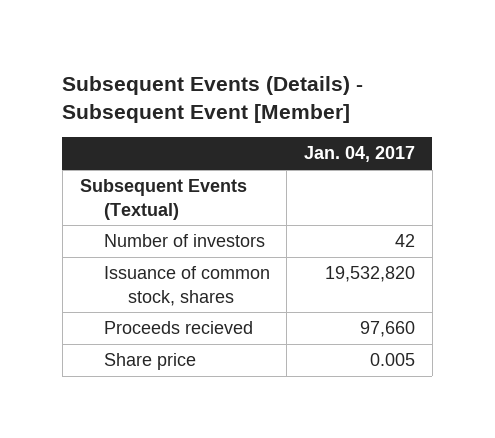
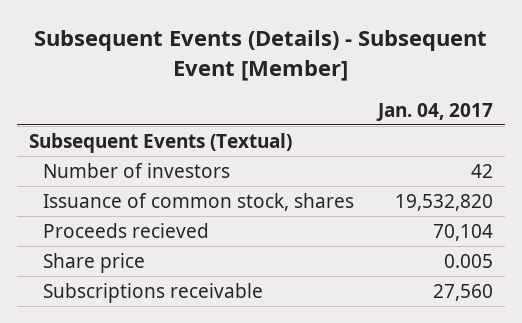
- Proceeds recieved | 97,660
+ Proceeds recieved | 70,104
+ Subscriptions receivable | 27,560

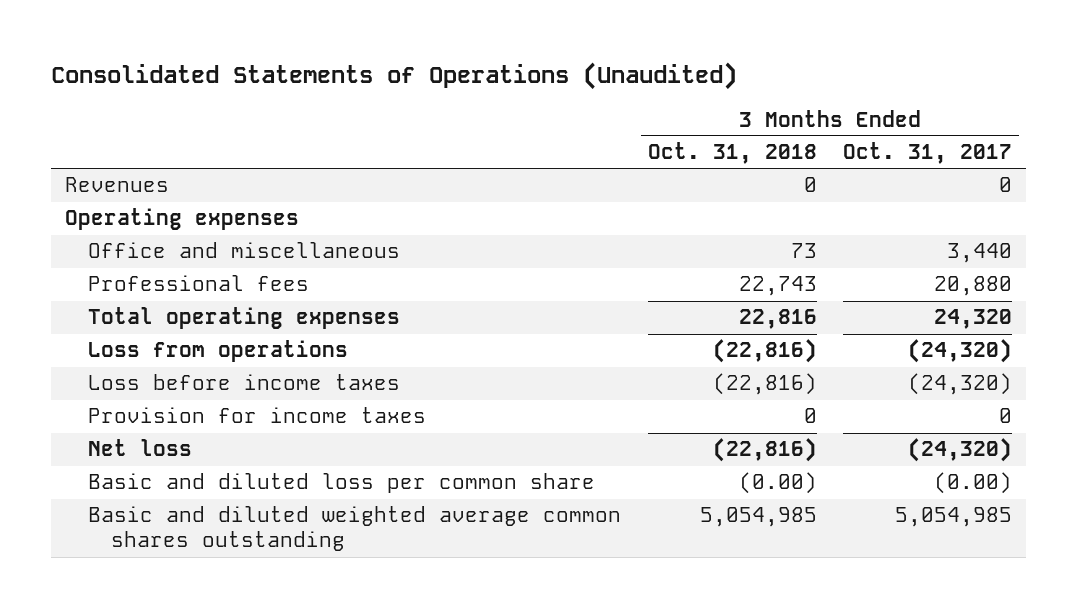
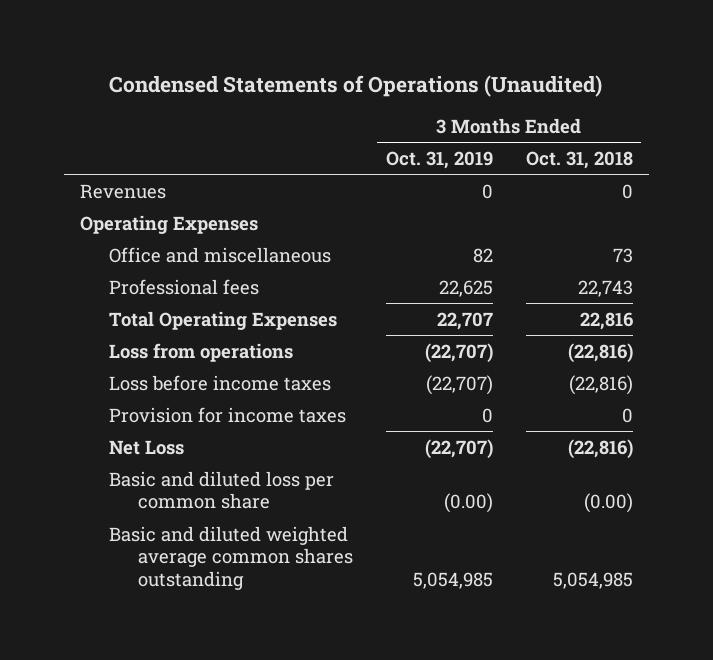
- Consolidated Statements of Operations (Unaudited)
+ Condensed Statements of Operations (Unaudited)
- | 3 Months Ended Oct. 31, 2018 | 3 Months Ended Oct. 31, 2017
+ | 3 Months Ended Oct. 31, 2019 | 3 Months Ended Oct. 31, 2018
- Operating expenses
+ Operating Expenses
- Total operating expenses | 22,816 | 24,320
+ Total Operating Expenses | 22,707 | 22,816
- Net loss | (22,816) | (24,320)
+ Net Loss | (22,707) | (22,816)

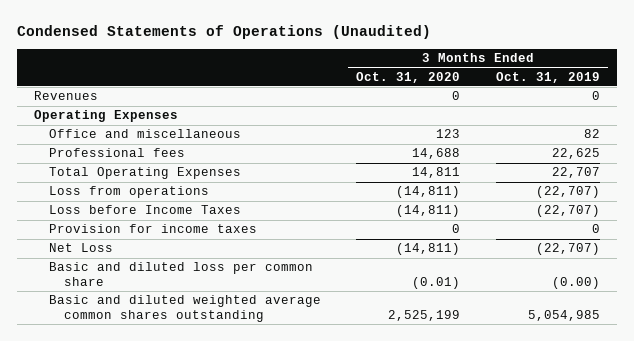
- | 3 Months Ended Oct. 31, 2019 | 3 Months Ended Oct. 31, 2018
+ | 3 Months Ended Oct. 31, 2020 | 3 Months Ended Oct. 31, 2019
- Loss before income taxes | (22,707) | (22,816)
+ Loss before Income Taxes | (14,811) | (22,707)

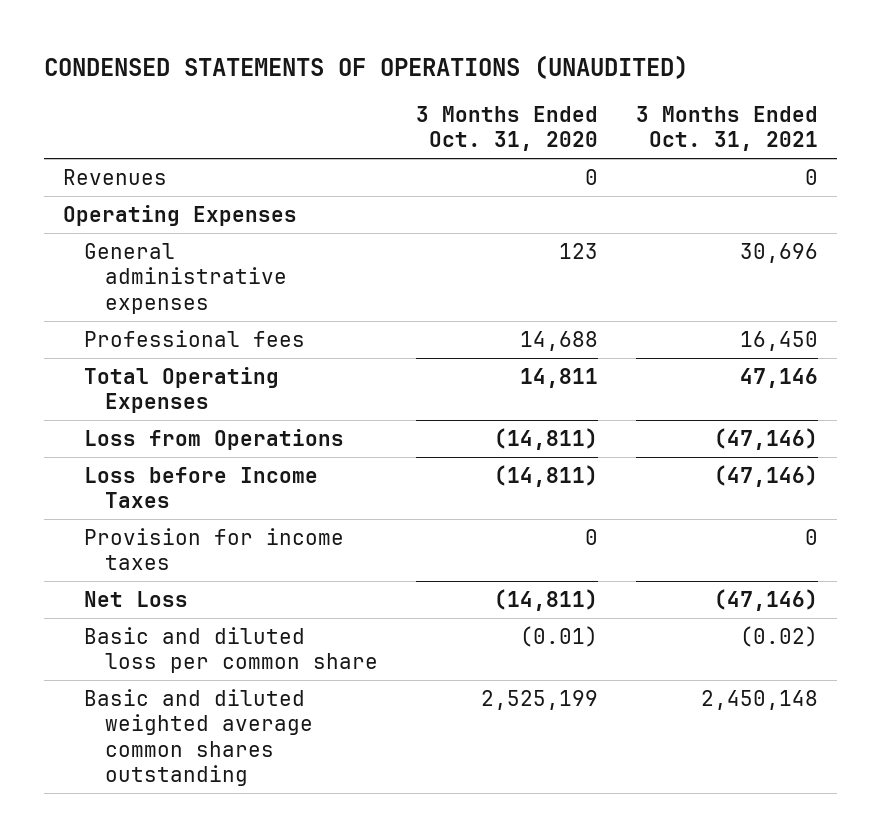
- Condensed Statements of Operations (Unaudited)
+ CONDENSED STATEMENTS OF OPERATIONS (UNAUDITED)
- | 3 Months Ended Oct. 31, 2020 | 3 Months Ended Oct. 31, 2019
+ | 3 Months Ended Oct. 31, 2020 | 3 Months Ended Oct. 31, 2021
- Office and miscellaneous | 123 | 82
+ General administrative expenses | 123 | 30,696
- Loss from operations | (14,811) | (22,707)
+ Loss from Operations | (14,811) | (47,146)

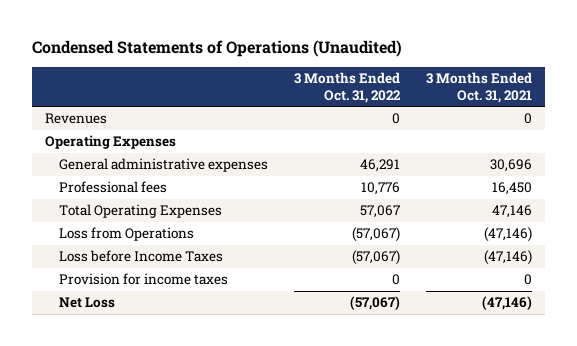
- CONDENSED STATEMENTS OF OPERATIONS (UNAUDITED)
+ Condensed Statements of Operations (Unaudited)
- | 3 Months Ended Oct. 31, 2020 | 3 Months Ended Oct. 31, 2021
+ | 3 Months Ended Oct. 31, 2022 | 3 Months Ended Oct. 31, 2021
- Basic and diluted loss per common share | (0.01) | (0.02)
- Basic and diluted weighted average common shares outstanding | 2,525,199 | 2,450,148

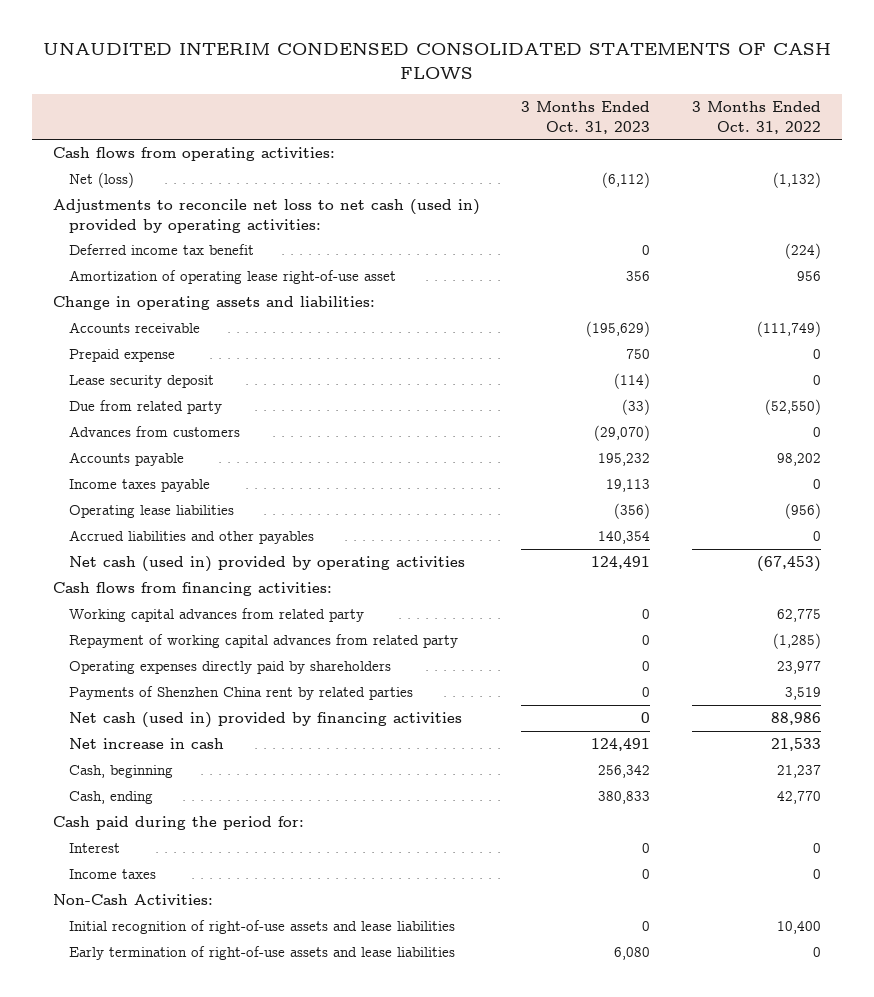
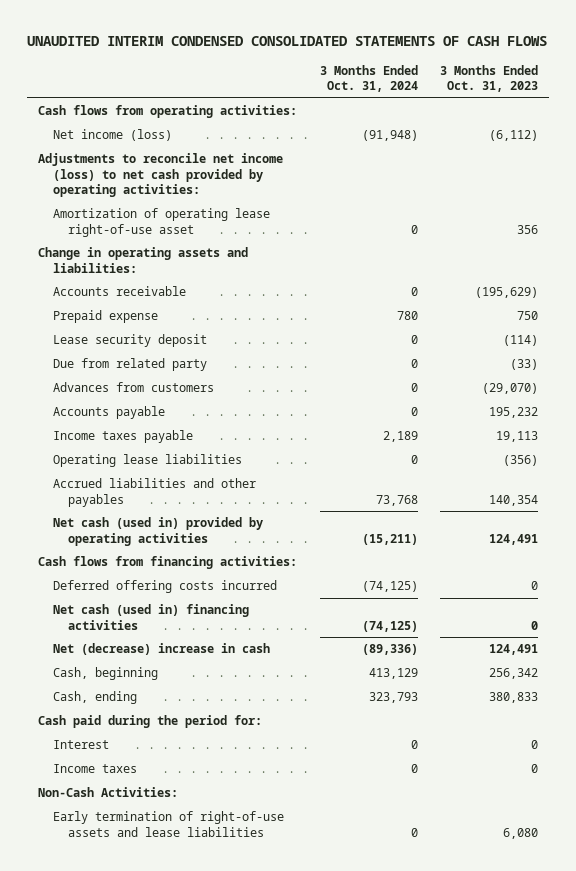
- | 3 Months Ended Oct. 31, 2023 | 3 Months Ended Oct. 31, 2022
+ | 3 Months Ended Oct. 31, 2024 | 3 Months Ended Oct. 31, 2023
- Net (loss) | (6,112) | (1,132)
- Adjustments to reconcile net loss to net cash (used in) provided by operating activities:
- Deferred income tax benefit | 0 | (224)
+ Net income (loss) | (91,948) | (6,112)
+ Adjustments to reconcile net income (loss) to net cash provided by operating activities:
- Working capital advances from related party | 0 | 62,775
- Repayment of working capital advances from related party | 0 | (1,285)
- Operating expenses directly paid by shareholders | 0 | 23,977
- Payments of Shenzhen China rent by related parties | 0 | 3,519
- Net cash (used in) provided by financing activities | 0 | 88,986
- Net increase in cash | 124,491 | 21,533
+ Deferred offering costs incurred | (74,125) | 0
+ Net cash (used in) financing activities | (74,125) | 0
+ Net (decrease) increase in cash | (89,336) | 124,491
- Initial recognition of right-of-use assets and lease liabilities | 0 | 10,400

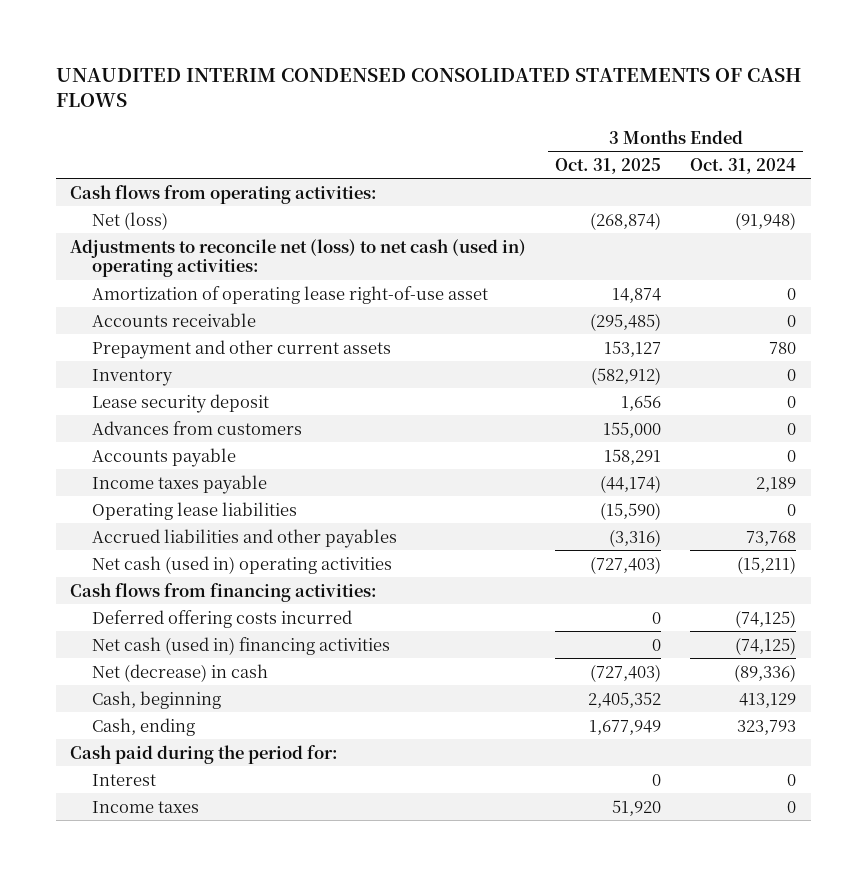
- | 3 Months Ended Oct. 31, 2024 | 3 Months Ended Oct. 31, 2023
+ | 3 Months Ended Oct. 31, 2025 | 3 Months Ended Oct. 31, 2024
- Net income (loss) | (91,948) | (6,112)
- Adjustments to reconcile net income (loss) to net cash provided by operating activities:
+ Net (loss) | (268,874) | (91,948)
+ Adjustments to reconcile net (loss) to net cash (used in) operating activities:
- Change in operating assets and liabilities:
- Prepaid expense | 780 | 750
+ Prepayment and other current assets | 153,127 | 780
+ Inventory | (582,912) | 0
- Due from related party | 0 | (33)
- Net cash (used in) provided by operating activities | (15,211) | 124,491
+ Net cash (used in) operating activities | (727,403) | (15,211)
- Net (decrease) increase in cash | (89,336) | 124,491
+ Net (decrease) in cash | (727,403) | (89,336)
- Non-Cash Activities:
- Early termination of right-of-use assets and lease liabilities | 0 | 6,080

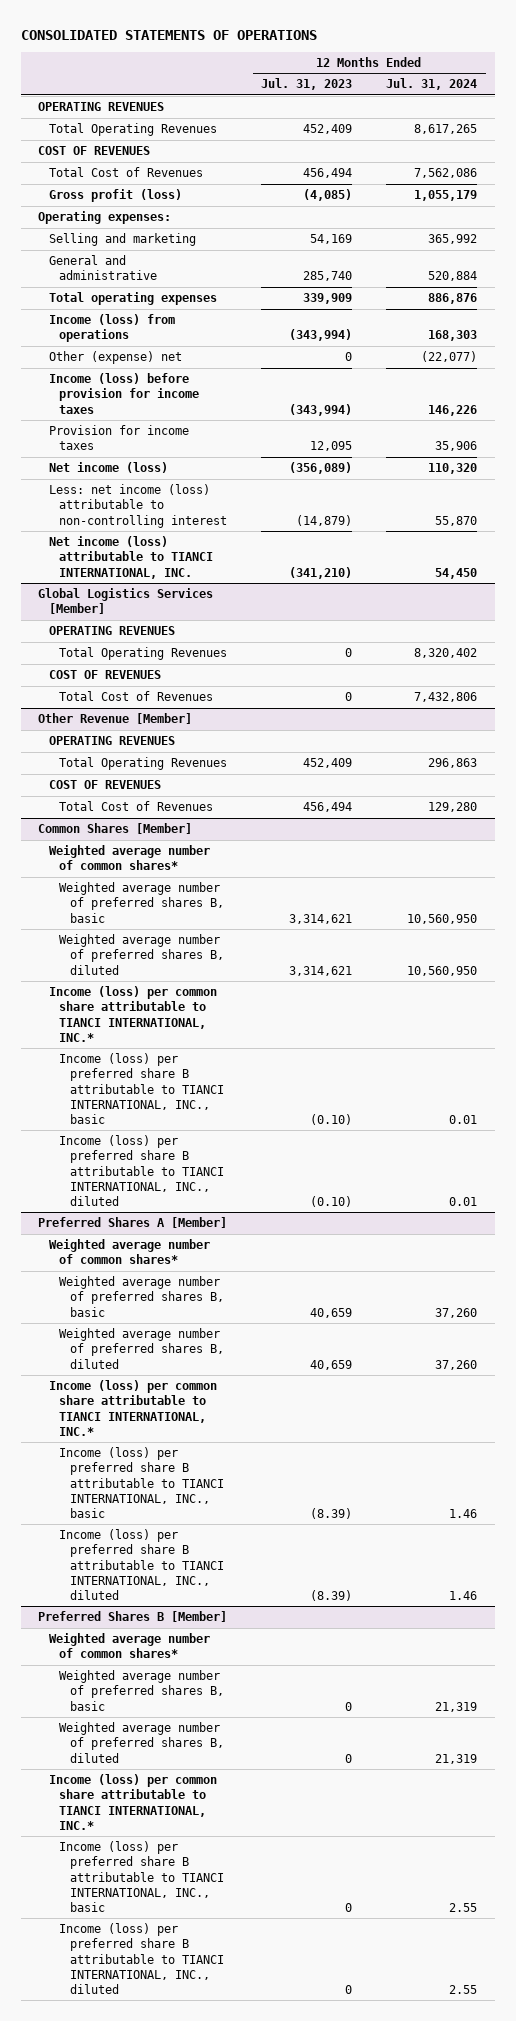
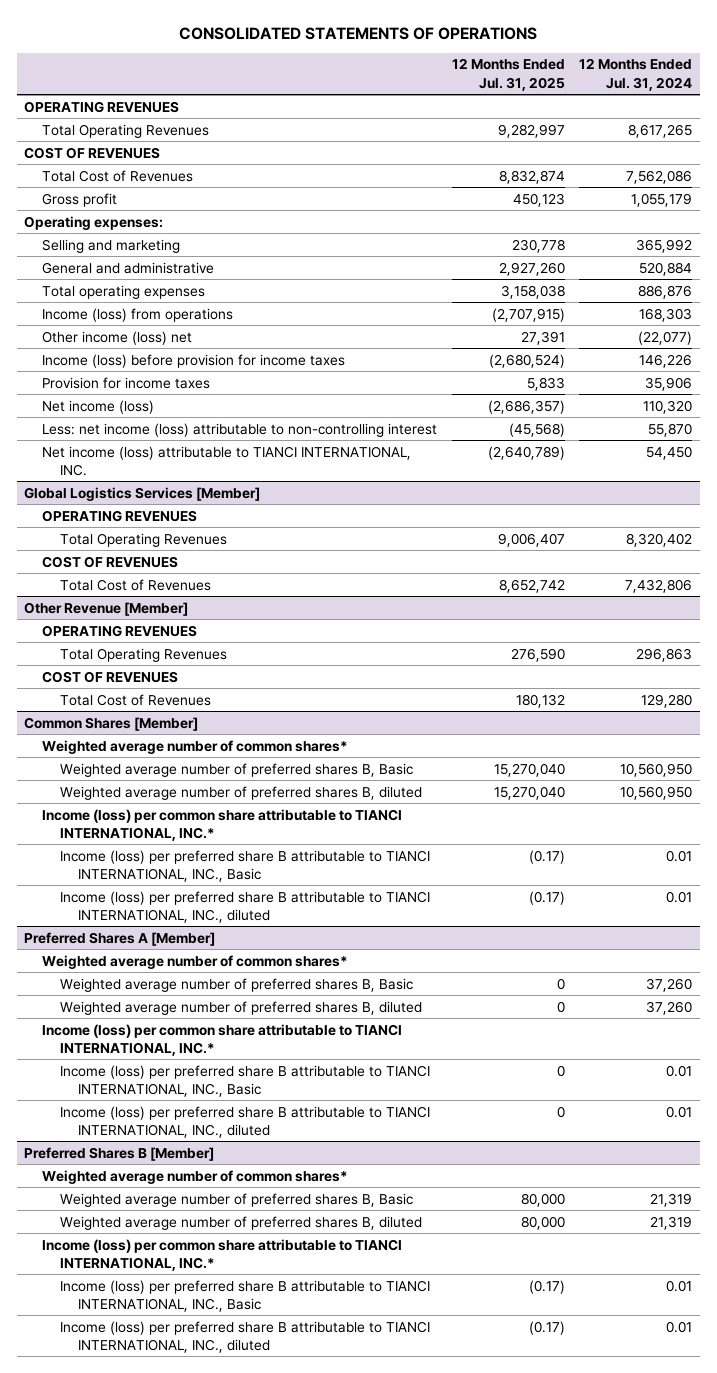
- | 12 Months Ended Jul. 31, 2023 | 12 Months Ended Jul. 31, 2024
+ | 12 Months Ended Jul. 31, 2025 | 12 Months Ended Jul. 31, 2024
- Gross profit (loss) | (4,085) | 1,055,179
+ Gross profit | 450,123 | 1,055,179
- Other (expense) net | 0 | (22,077)
+ Other income (loss) net | 27,391 | (22,077)
@ Common Shares [Member]
- Weighted average number of preferred shares B, basic | 3,314,621 | 10,560,950
+ Weighted average number of preferred shares B, Basic | 15,270,040 | 10,560,950
- Income (loss) per preferred share B attributable to TIANCI INTERNATIONAL, INC., basic | (0.10) | 0.01
+ Income (loss) per preferred share B attributable to TIANCI INTERNATIONAL, INC., Basic | (0.17) | 0.01
@ Preferred Shares A [Member]
- Weighted average number of preferred shares B, basic | 40,659 | 37,260
+ Weighted average number of preferred shares B, Basic | 0 | 37,260
- Income (loss) per preferred share B attributable to TIANCI INTERNATIONAL, INC., basic | (8.39) | 1.46
- Income (loss) per preferred share B attributable to TIANCI INTERNATIONAL, INC., diluted | (8.39) | 1.46
+ Income (loss) per preferred share B attributable to TIANCI INTERNATIONAL, INC., Basic | 0 | 0.01
+ Income (loss) per preferred share B attributable to TIANCI INTERNATIONAL, INC., diluted | 0 | 0.01
@ Preferred Shares B [Member]
- Weighted average number of preferred shares B, basic | 0 | 21,319
+ Weighted average number of preferred shares B, Basic | 80,000 | 21,319
- Income (loss) per preferred share B attributable to TIANCI INTERNATIONAL, INC., basic | 0 | 2.55
- Income (loss) per preferred share B attributable to TIANCI INTERNATIONAL, INC., diluted | 0 | 2.55
+ Income (loss) per preferred share B attributable to TIANCI INTERNATIONAL, INC., Basic | (0.17) | 0.01
+ Income (loss) per preferred share B attributable to TIANCI INTERNATIONAL, INC., diluted | (0.17) | 0.01

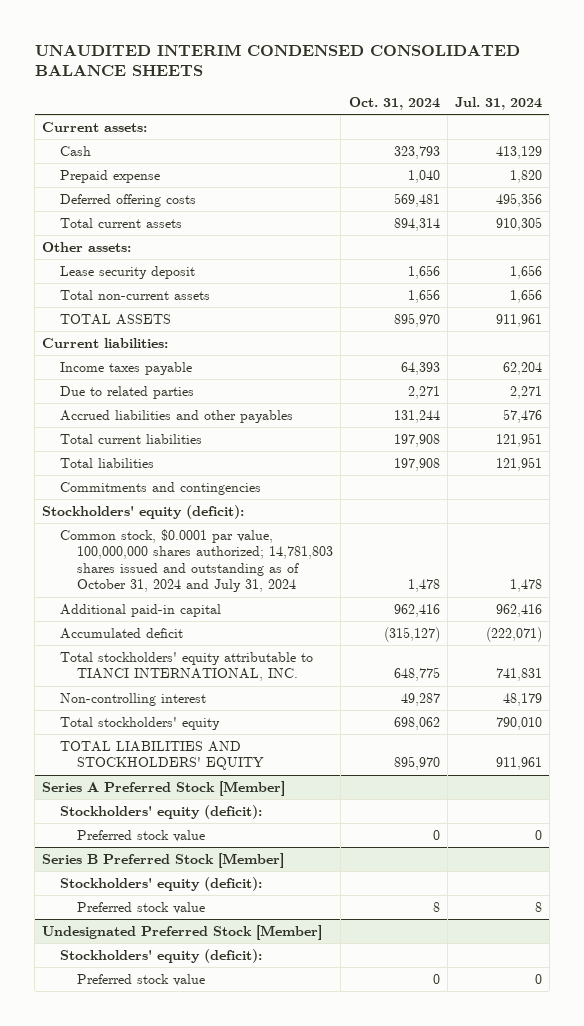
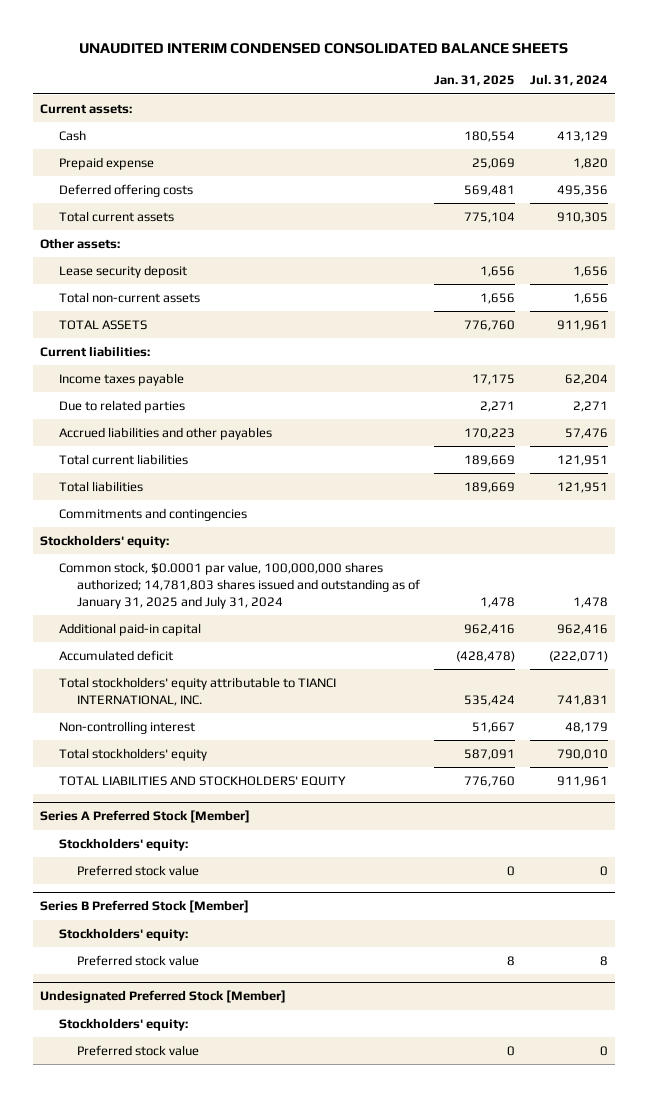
- | Oct. 31, 2024 | Jul. 31, 2024
+ | Jan. 31, 2025 | Jul. 31, 2024
- Stockholders' equity (deficit):
- Common stock, $0.0001 par value, 100,000,000 shares authorized; 14,781,803 shares issued and outstanding as of October 31, 2024 and July 31, 2024 | 1,478 | 1,478
+ Stockholders' equity:
+ Common stock, $0.0001 par value, 100,000,000 shares authorized; 14,781,803 shares issued and outstanding as of January 31, 2025 and July 31, 2024 | 1,478 | 1,478
@ Series A Preferred Stock [Member]
- Stockholders' equity (deficit):
+ Stockholders' equity:
@ Series B Preferred Stock [Member]
- Stockholders' equity (deficit):
+ Stockholders' equity:
@ Undesignated Preferred Stock [Member]
- Stockholders' equity (deficit):
+ Stockholders' equity:

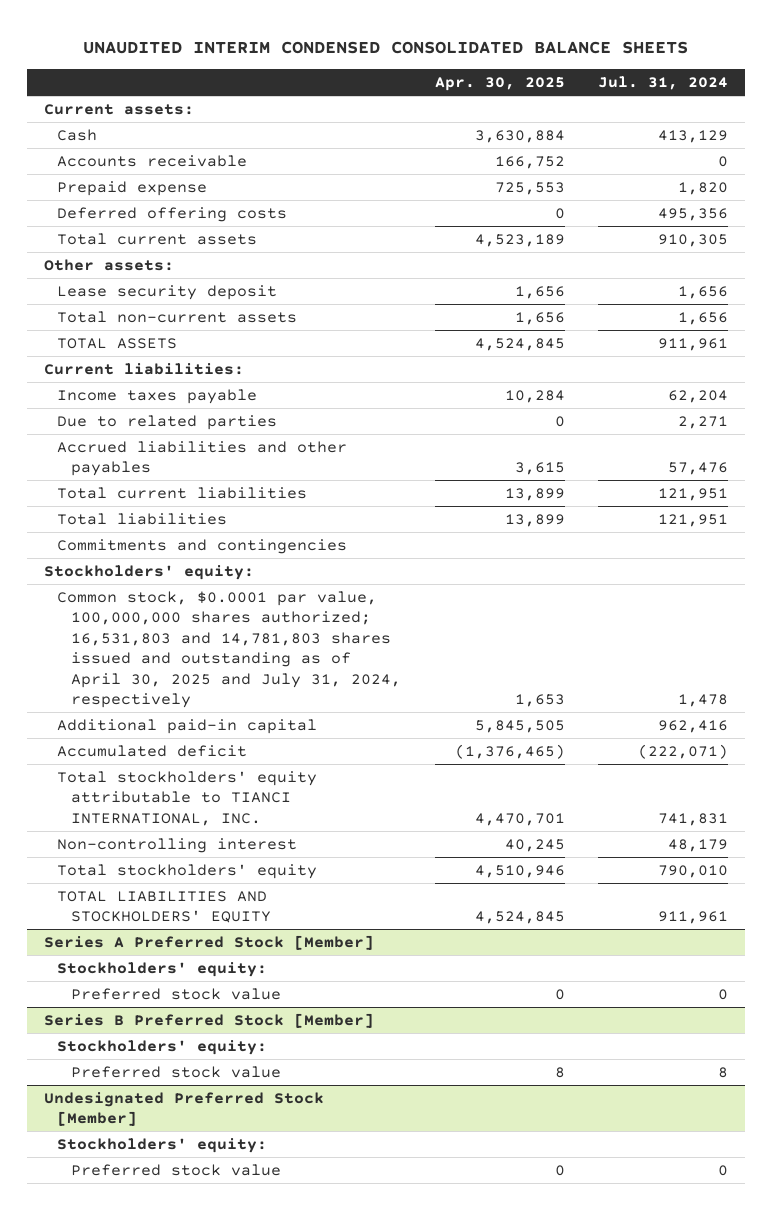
- | Jan. 31, 2025 | Jul. 31, 2024
+ | Apr. 30, 2025 | Jul. 31, 2024
+ Accounts receivable | 166,752 | 0
- Common stock, $0.0001 par value, 100,000,000 shares authorized; 14,781,803 shares issued and outstanding as of January 31, 2025 and July 31, 2024 | 1,478 | 1,478
+ Common stock, $0.0001 par value, 100,000,000 shares authorized; 16,531,803 and 14,781,803 shares issued and outstanding as of April 30, 2025 and July 31, 2024, respectively | 1,653 | 1,478

